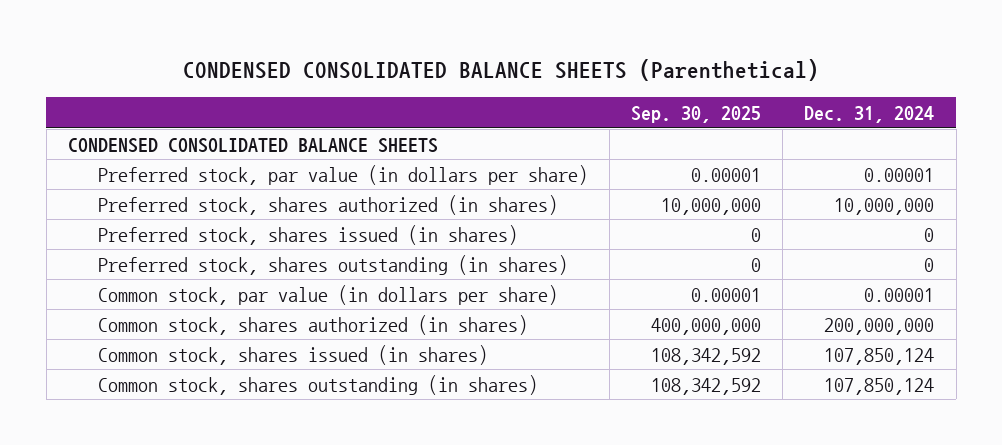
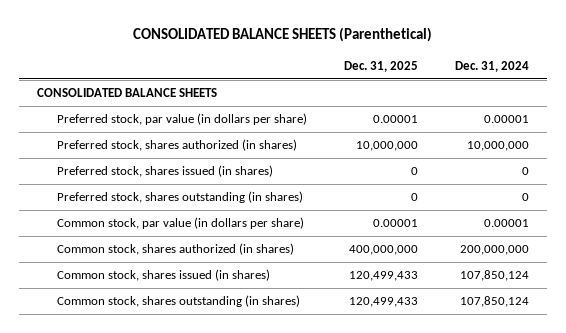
- CONDENSED CONSOLIDATED BALANCE SHEETS (Parenthetical)
+ CONSOLIDATED BALANCE SHEETS (Parenthetical)
- | Sep. 30, 2025 | Dec. 31, 2024
+ | Dec. 31, 2025 | Dec. 31, 2024
- CONDENSED CONSOLIDATED BALANCE SHEETS
+ CONSOLIDATED BALANCE SHEETS

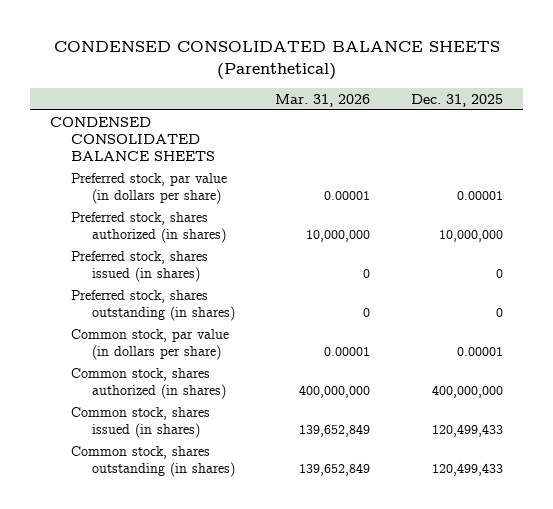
- CONSOLIDATED BALANCE SHEETS (Parenthetical)
+ CONDENSED CONSOLIDATED BALANCE SHEETS (Parenthetical)
- | Dec. 31, 2025 | Dec. 31, 2024
+ | Mar. 31, 2026 | Dec. 31, 2025
- CONSOLIDATED BALANCE SHEETS
+ CONDENSED CONSOLIDATED BALANCE SHEETS

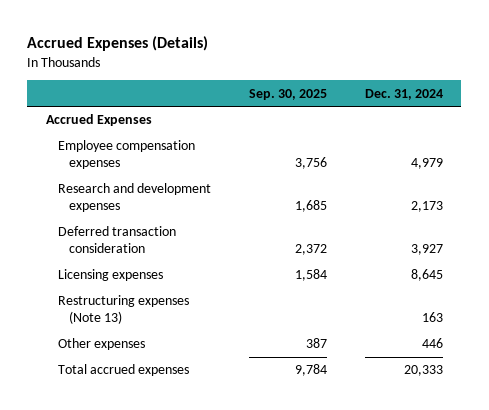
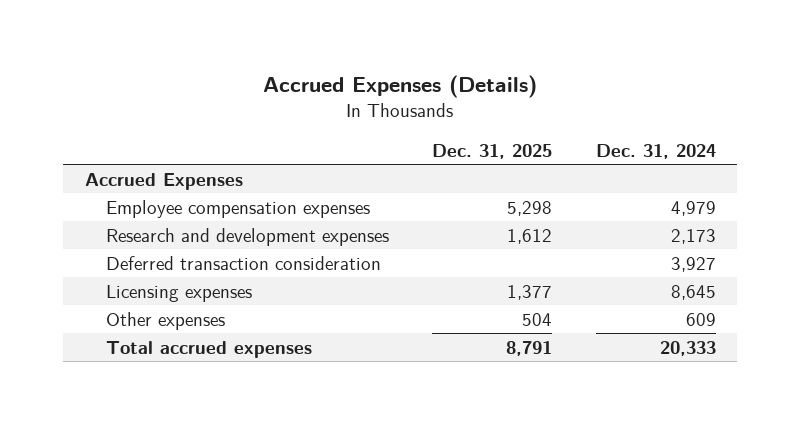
- | Sep. 30, 2025 | Dec. 31, 2024
+ | Dec. 31, 2025 | Dec. 31, 2024
- Restructuring expenses (Note 13) | | 163
- Other expenses | 387 | 446
+ Other expenses | 504 | 609

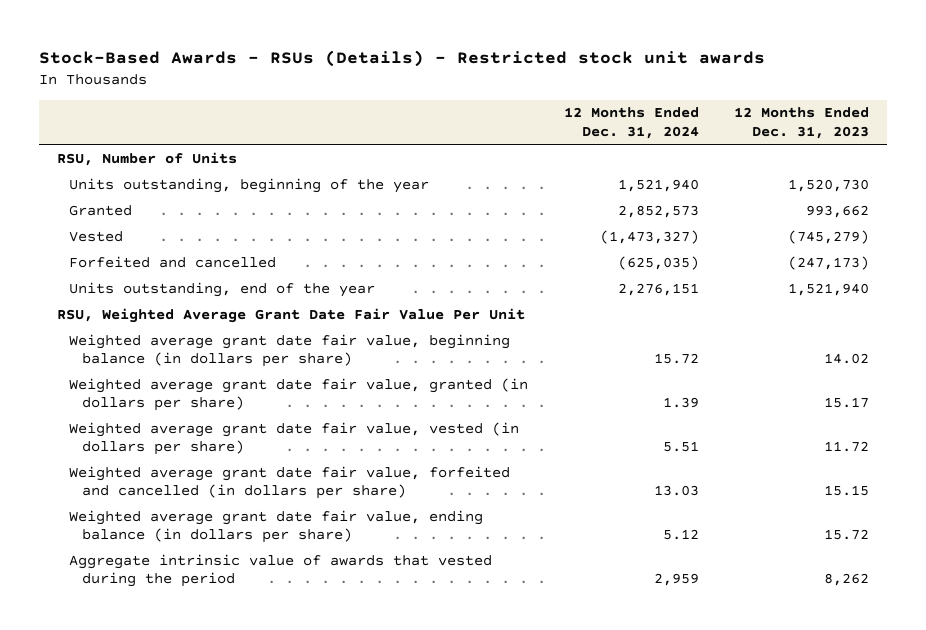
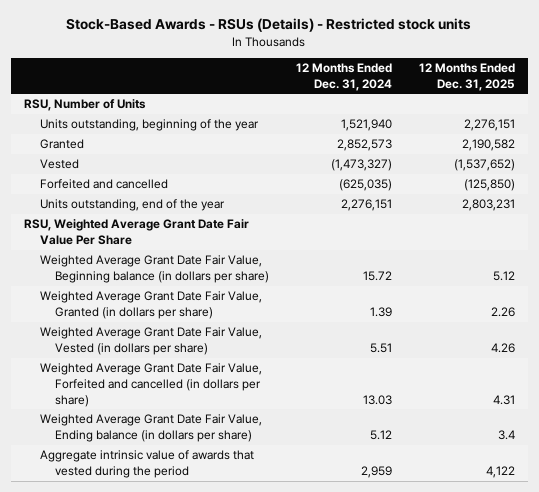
- Stock-Based Awards - RSUs (Details) - Restricted stock unit awards
+ Stock-Based Awards - RSUs (Details) - Restricted stock units
- | 12 Months Ended Dec. 31, 2024 | 12 Months Ended Dec. 31, 2023
+ | 12 Months Ended Dec. 31, 2024 | 12 Months Ended Dec. 31, 2025
- RSU, Weighted Average Grant Date Fair Value Per Unit
- Weighted average grant date fair value, beginning balance (in dollars per share) | 15.72 | 14.02
- Weighted average grant date fair value, granted (in dollars per share) | 1.39 | 15.17
- Weighted average grant date fair value, vested (in dollars per share) | 5.51 | 11.72
- Weighted average grant date fair value, forfeited and cancelled (in dollars per share) | 13.03 | 15.15
- Weighted average grant date fair value, ending balance (in dollars per share) | 5.12 | 15.72
+ RSU, Weighted Average Grant Date Fair Value Per Share
+ Weighted Average Grant Date Fair Value, Beginning balance (in dollars per share) | 15.72 | 5.12
+ Weighted Average Grant Date Fair Value, Granted (in dollars per share) | 1.39 | 2.26
+ Weighted Average Grant Date Fair Value, Vested (in dollars per share) | 5.51 | 4.26
+ Weighted Average Grant Date Fair Value, Forfeited and cancelled (in dollars per share) | 13.03 | 4.31
+ Weighted Average Grant Date Fair Value, Ending balance (in dollars per share) | 5.12 | 3.4

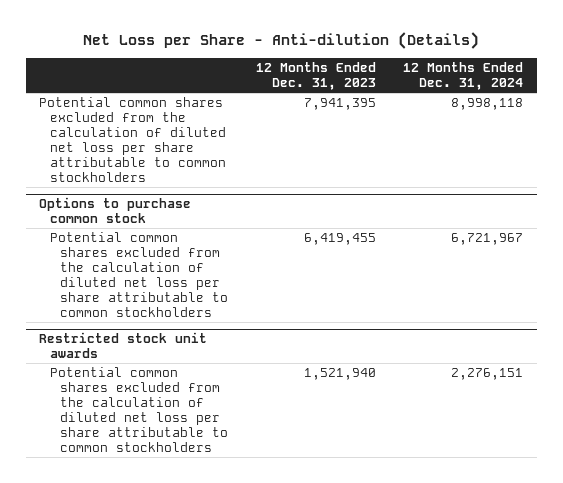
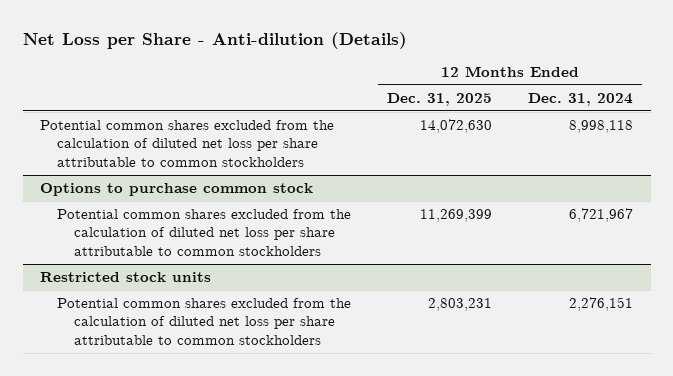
- | 12 Months Ended Dec. 31, 2023 | 12 Months Ended Dec. 31, 2024
+ | 12 Months Ended Dec. 31, 2025 | 12 Months Ended Dec. 31, 2024
- Restricted stock unit awards
+ Restricted stock units

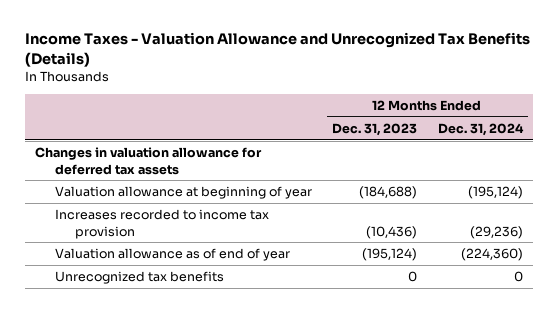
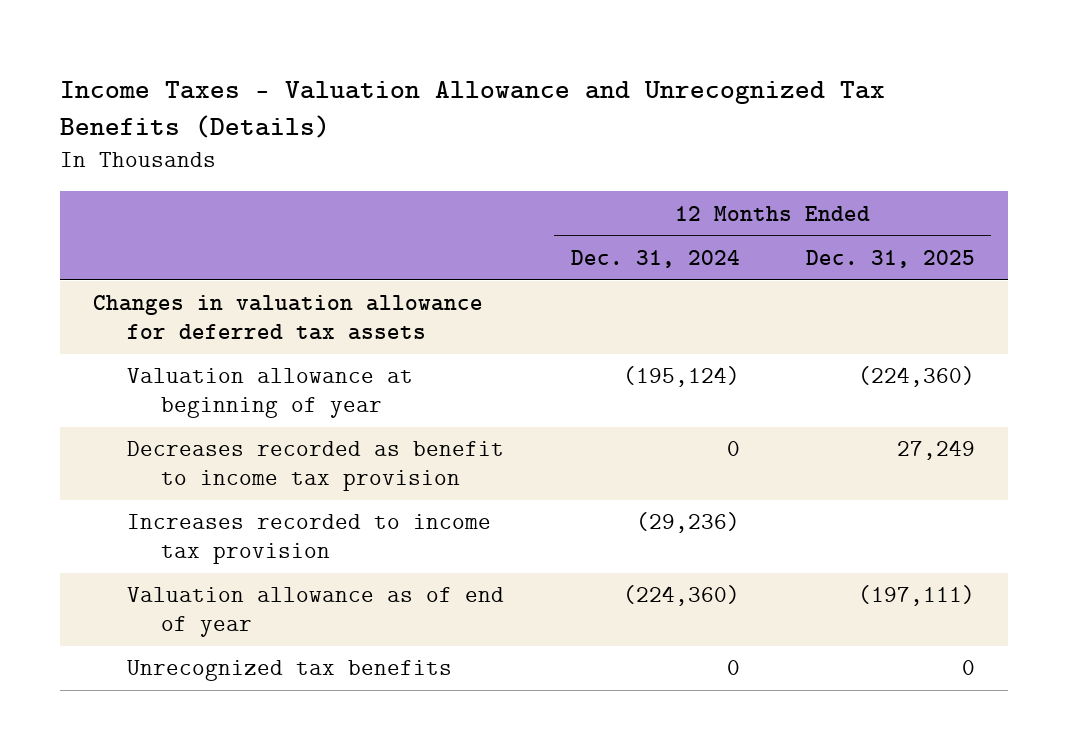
- | 12 Months Ended Dec. 31, 2023 | 12 Months Ended Dec. 31, 2024
+ | 12 Months Ended Dec. 31, 2024 | 12 Months Ended Dec. 31, 2025
+ Decreases recorded as benefit to income tax provision | 0 | 27,249

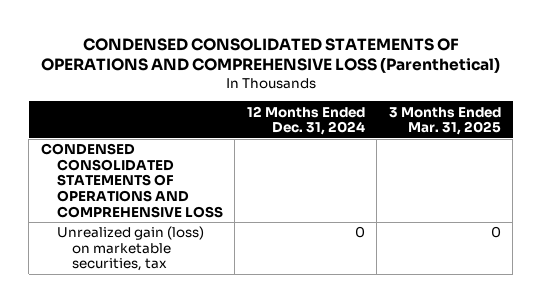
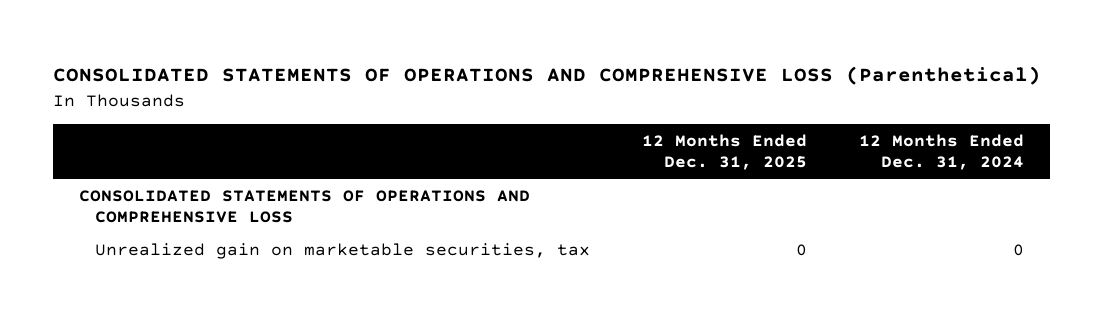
- CONDENSED CONSOLIDATED STATEMENTS OF OPERATIONS AND COMPREHENSIVE LOSS (Parenthetical)
+ CONSOLIDATED STATEMENTS OF OPERATIONS AND COMPREHENSIVE LOSS (Parenthetical)
- | 12 Months Ended Dec. 31, 2024 | 3 Months Ended Mar. 31, 2025
+ | 12 Months Ended Dec. 31, 2025 | 12 Months Ended Dec. 31, 2024
- CONDENSED CONSOLIDATED STATEMENTS OF OPERATIONS AND COMPREHENSIVE LOSS
- Unrealized gain (loss) on marketable securities, tax | 0 | 0
+ CONSOLIDATED STATEMENTS OF OPERATIONS AND COMPREHENSIVE LOSS
+ Unrealized gain on marketable securities, tax | 0 | 0

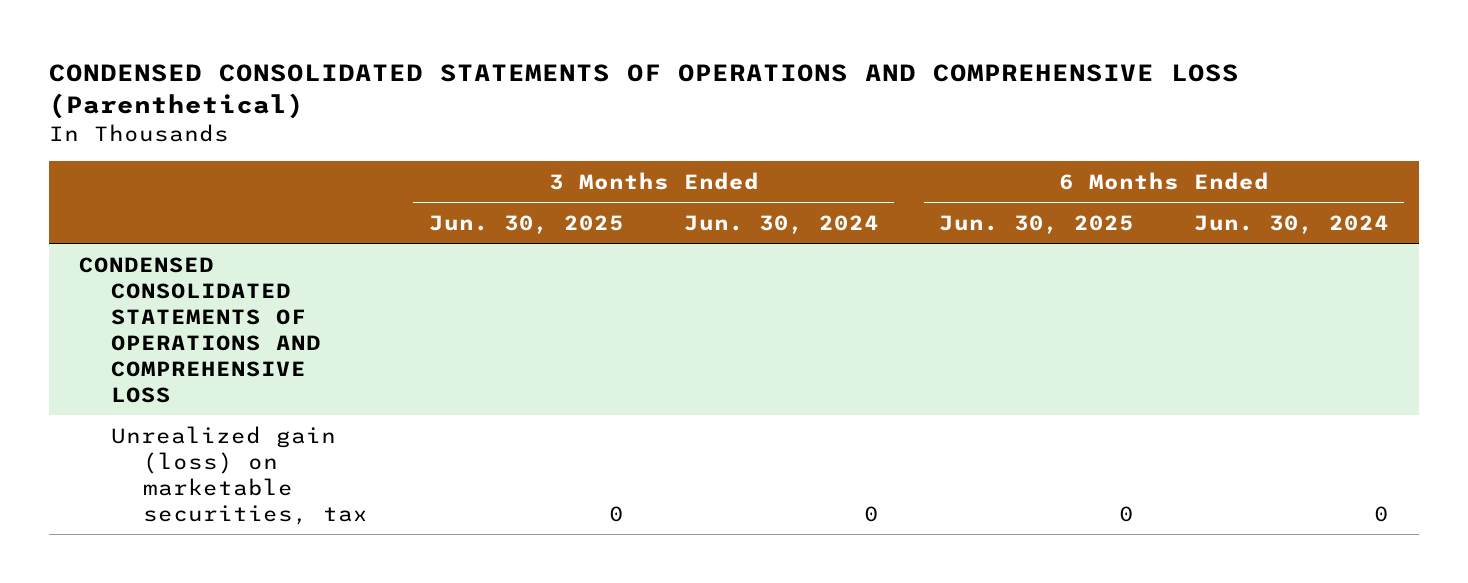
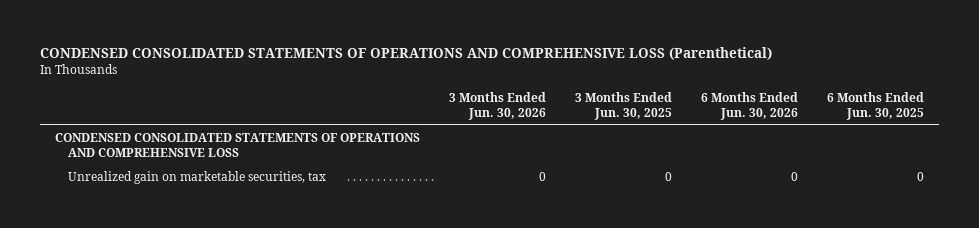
- | 3 Months Ended Jun. 30, 2025 | 3 Months Ended Jun. 30, 2024 | 6 Months Ended Jun. 30, 2025 | 6 Months Ended Jun. 30, 2024
+ | 3 Months Ended Jun. 30, 2026 | 3 Months Ended Jun. 30, 2025 | 6 Months Ended Jun. 30, 2026 | 6 Months Ended Jun. 30, 2025
- Unrealized gain (loss) on marketable securities, tax | 0 | 0 | 0 | 0
+ Unrealized gain on marketable securities, tax | 0 | 0 | 0 | 0

